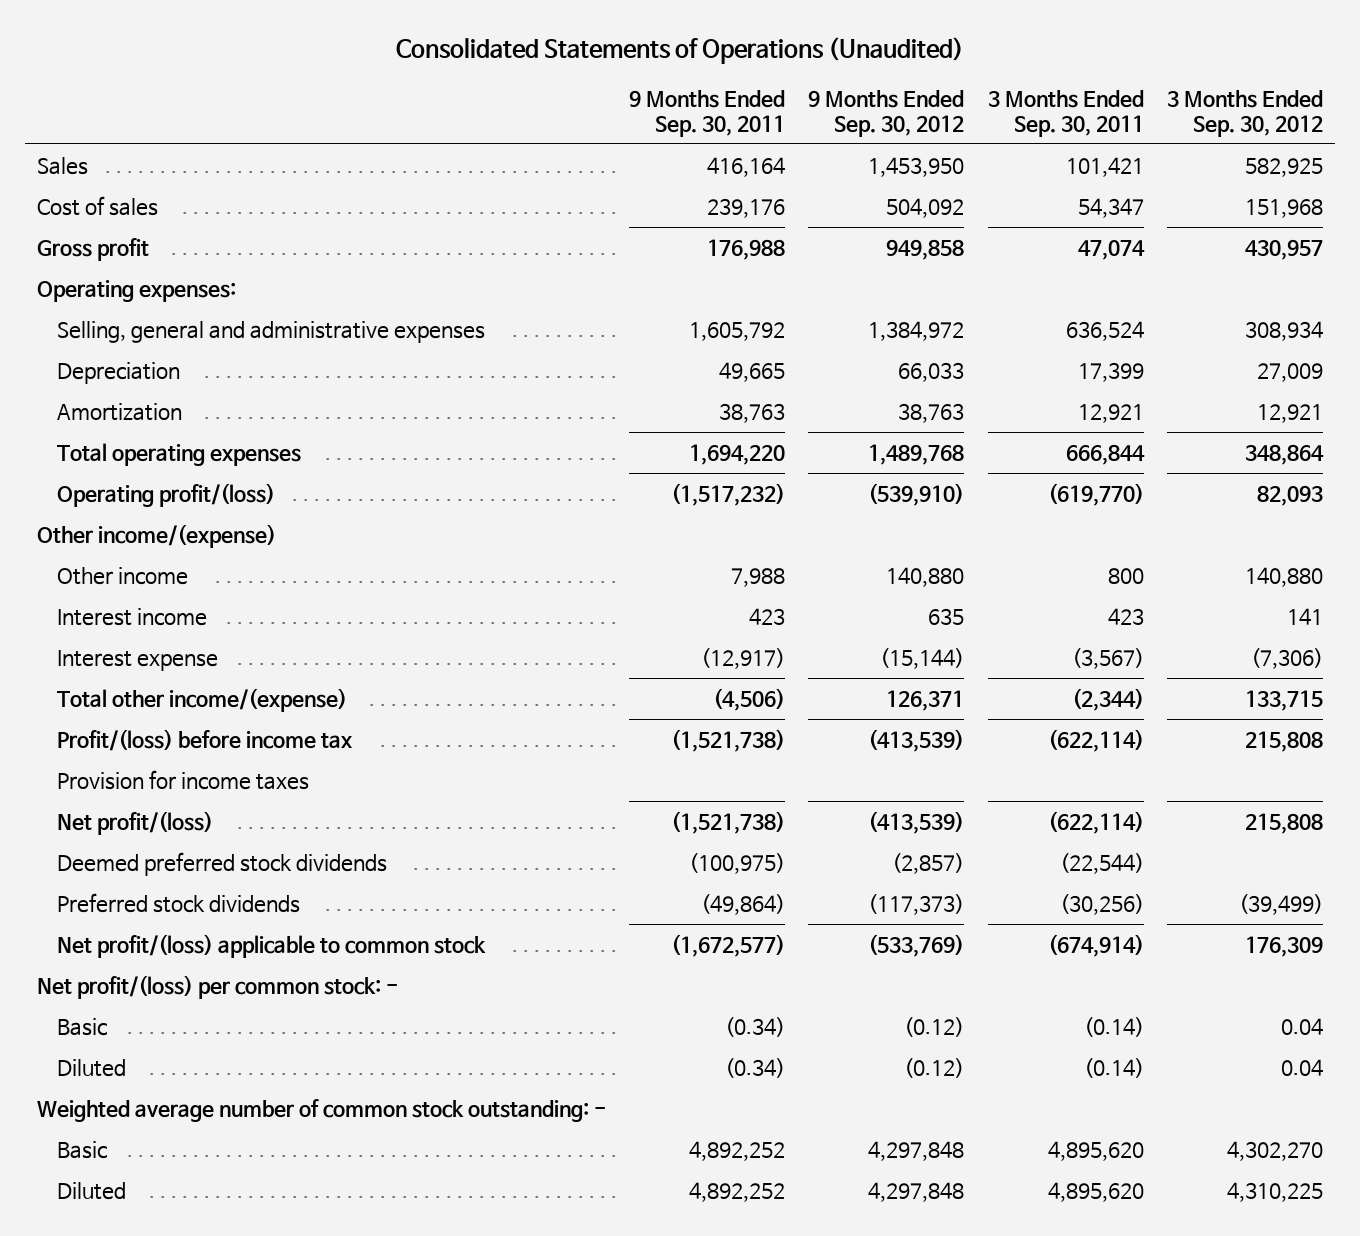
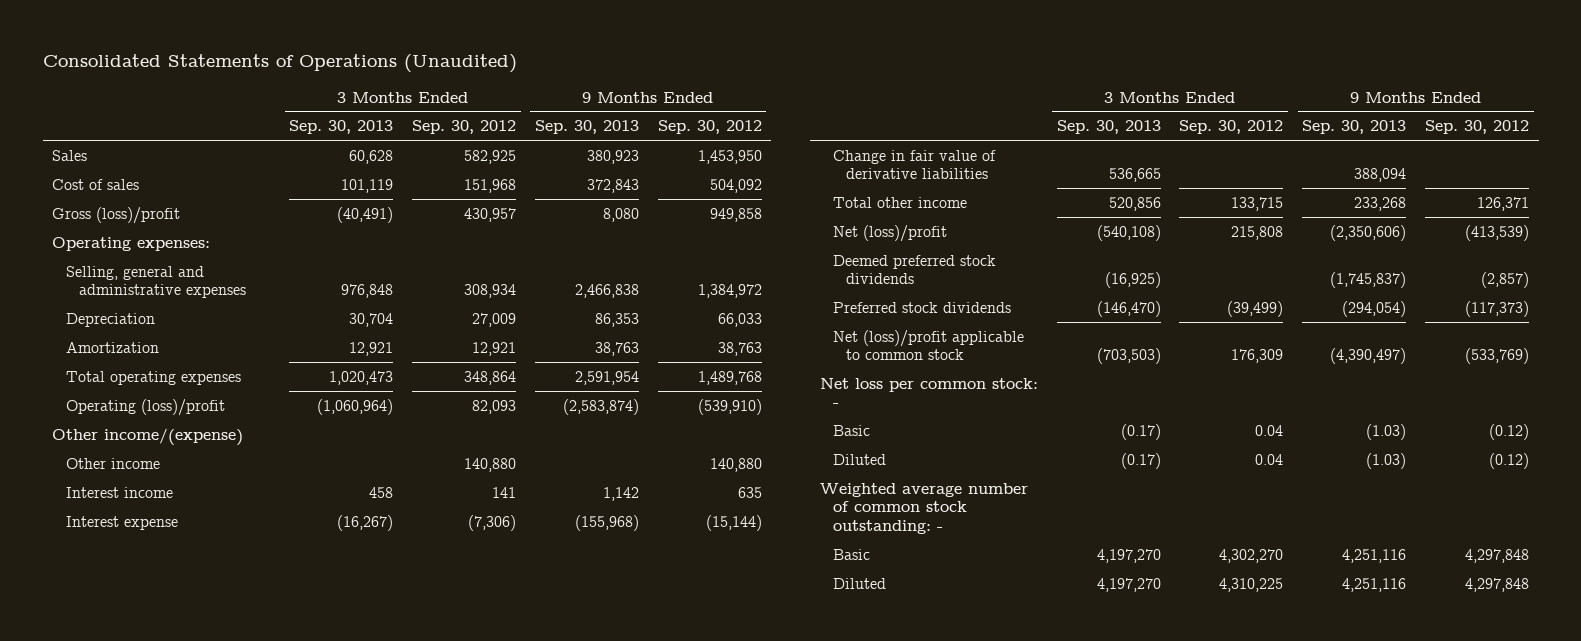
- | 9 Months Ended Sep. 30, 2011 | 9 Months Ended Sep. 30, 2012 | 3 Months Ended Sep. 30, 2011 | 3 Months Ended Sep. 30, 2012
+ | 3 Months Ended Sep. 30, 2013 | 3 Months Ended Sep. 30, 2012 | 9 Months Ended Sep. 30, 2013 | 9 Months Ended Sep. 30, 2012
- Gross profit | 176,988 | 949,858 | 47,074 | 430,957
+ Gross (loss)/profit | (40,491) | 430,957 | 8,080 | 949,858
- Operating profit/(loss) | (1,517,232) | (539,910) | (619,770) | 82,093
+ Operating (loss)/profit | (1,060,964) | 82,093 | (2,583,874) | (539,910)
- Total other income/(expense) | (4,506) | 126,371 | (2,344) | 133,715
- Profit/(loss) before income tax | (1,521,738) | (413,539) | (622,114) | 215,808
- Provision for income taxes
- Net profit/(loss) | (1,521,738) | (413,539) | (622,114) | 215,808
+ Change in fair value of derivative liabilities | 536,665 | | 388,094 |
+ Total other income | 520,856 | 133,715 | 233,268 | 126,371
+ Net (loss)/profit | (540,108) | 215,808 | (2,350,606) | (413,539)
- Net profit/(loss) applicable to common stock | (1,672,577) | (533,769) | (674,914) | 176,309
- Net profit/(loss) per common stock: -
+ Net (loss)/profit applicable to common stock | (703,503) | 176,309 | (4,390,497) | (533,769)
+ Net loss per common stock: -

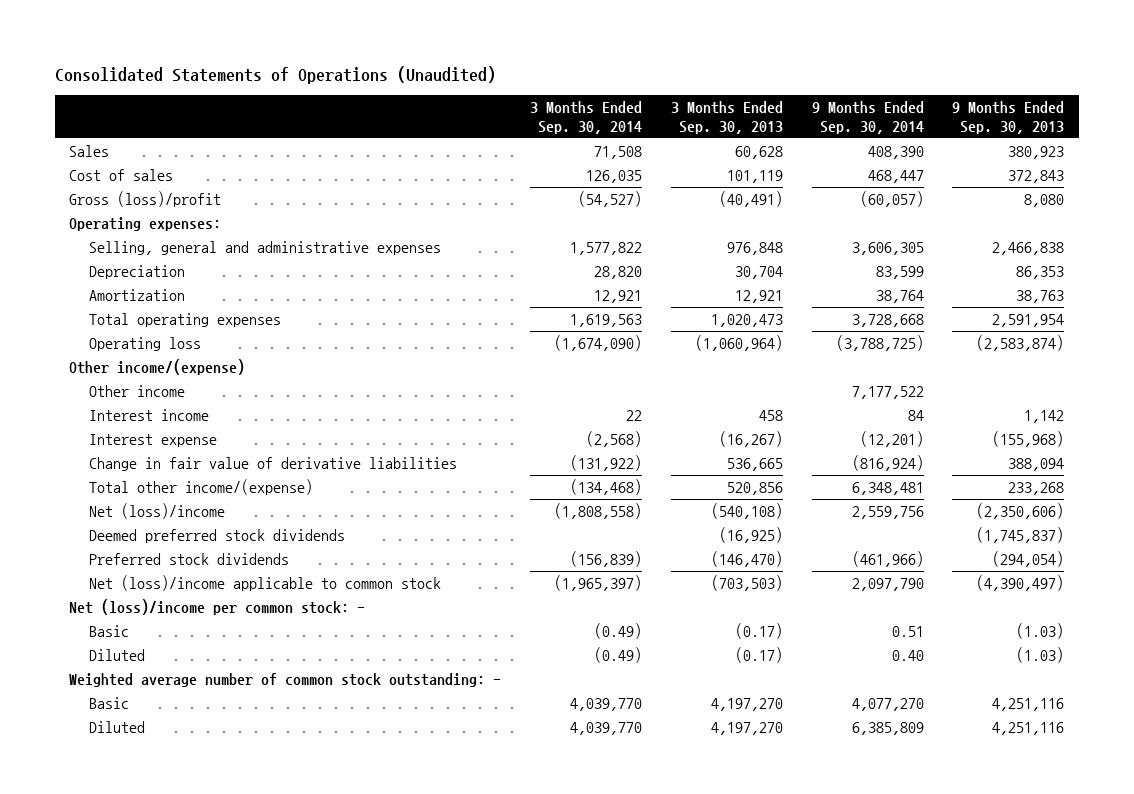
- | 3 Months Ended Sep. 30, 2013 | 3 Months Ended Sep. 30, 2012 | 9 Months Ended Sep. 30, 2013 | 9 Months Ended Sep. 30, 2012
+ | 3 Months Ended Sep. 30, 2014 | 3 Months Ended Sep. 30, 2013 | 9 Months Ended Sep. 30, 2014 | 9 Months Ended Sep. 30, 2013
- Operating (loss)/profit | (1,060,964) | 82,093 | (2,583,874) | (539,910)
+ Operating loss | (1,674,090) | (1,060,964) | (3,788,725) | (2,583,874)
- Total other income | 520,856 | 133,715 | 233,268 | 126,371
- Net (loss)/profit | (540,108) | 215,808 | (2,350,606) | (413,539)
+ Total other income/(expense) | (134,468) | 520,856 | 6,348,481 | 233,268
+ Net (loss)/income | (1,808,558) | (540,108) | 2,559,756 | (2,350,606)
- Net (loss)/profit applicable to common stock | (703,503) | 176,309 | (4,390,497) | (533,769)
- Net loss per common stock: -
+ Net (loss)/income applicable to common stock | (1,965,397) | (703,503) | 2,097,790 | (4,390,497)
+ Net (loss)/income per common stock: -

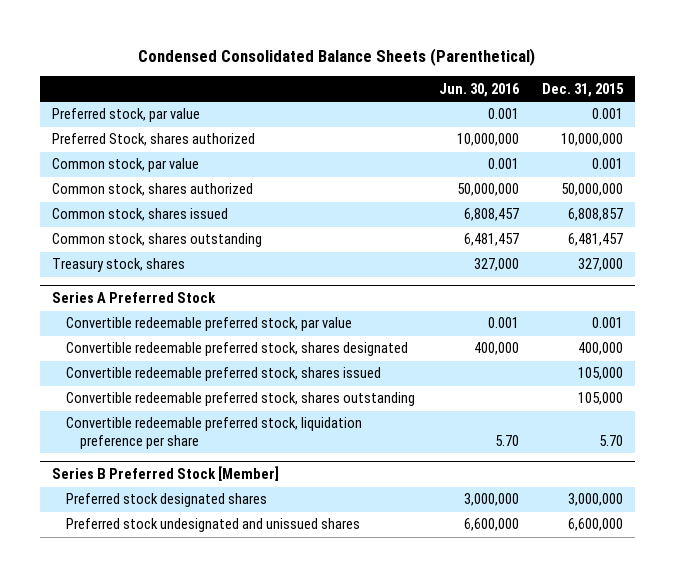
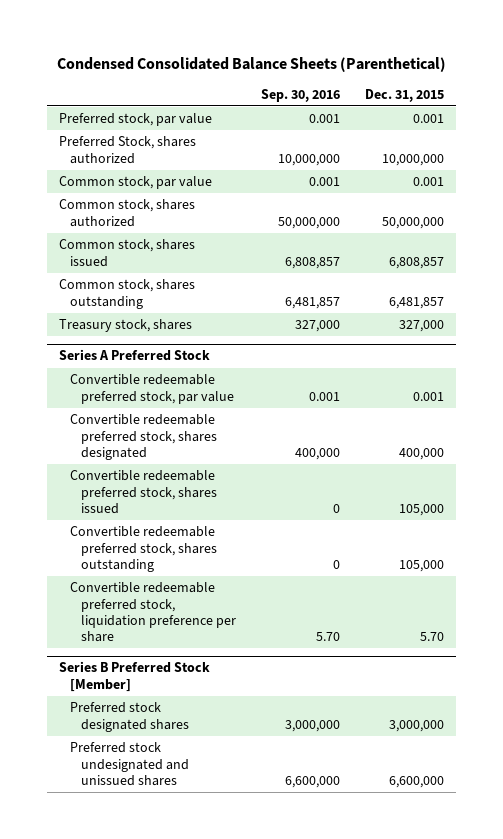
- | Jun. 30, 2016 | Dec. 31, 2015
+ | Sep. 30, 2016 | Dec. 31, 2015
- Common stock, shares outstanding | 6,481,457 | 6,481,457
+ Common stock, shares outstanding | 6,481,857 | 6,481,857

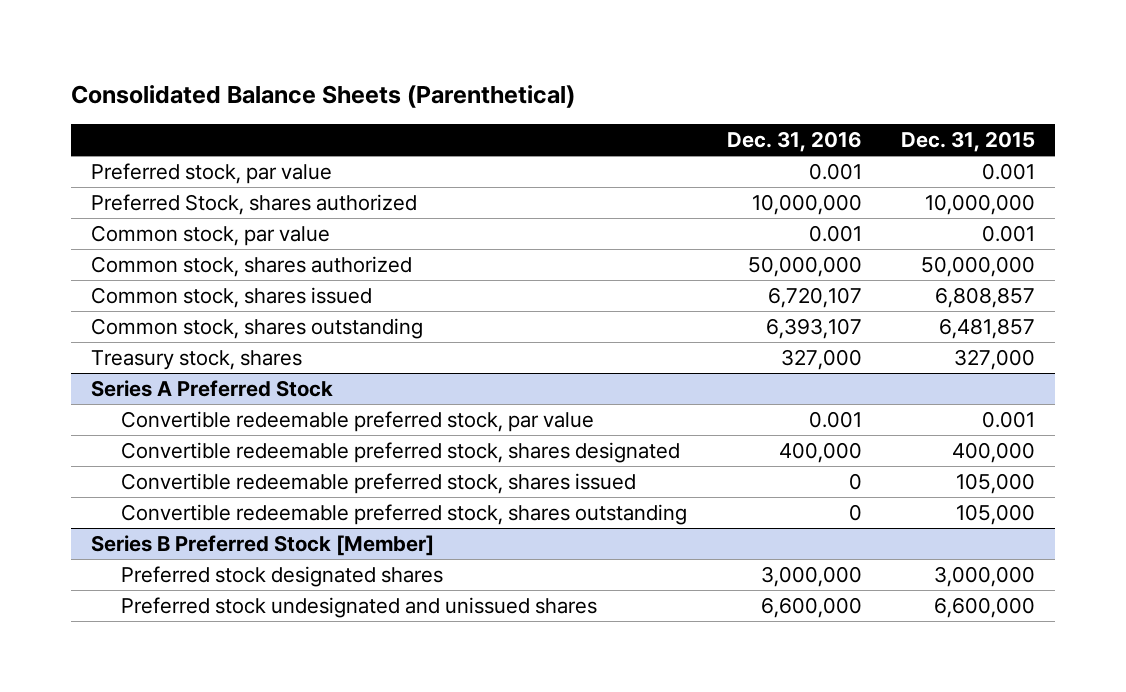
- Condensed Consolidated Balance Sheets (Parenthetical)
+ Consolidated Balance Sheets (Parenthetical)
- | Sep. 30, 2016 | Dec. 31, 2015
+ | Dec. 31, 2016 | Dec. 31, 2015
@ Series A Preferred Stock
- Convertible redeemable preferred stock, liquidation preference per share | 5.70 | 5.70

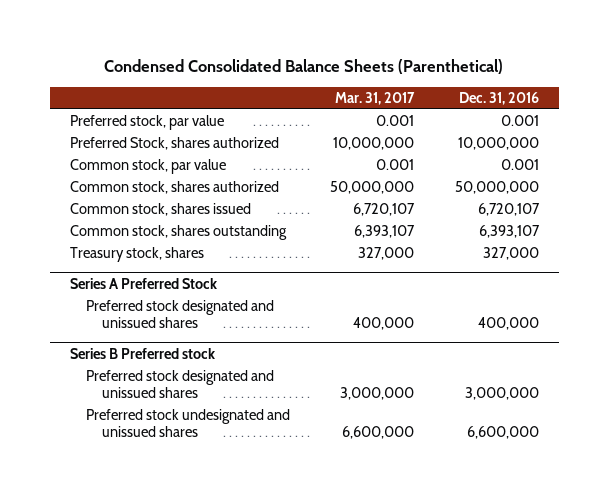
- Consolidated Balance Sheets (Parenthetical)
+ Condensed Consolidated Balance Sheets (Parenthetical)
- | Dec. 31, 2016 | Dec. 31, 2015
+ | Mar. 31, 2017 | Dec. 31, 2016
@ Series A Preferred Stock
- Convertible redeemable preferred stock, par value | 0.001 | 0.001
- Convertible redeemable preferred stock, shares designated | 400,000 | 400,000
- Convertible redeemable preferred stock, shares issued | 0 | 105,000
- Convertible redeemable preferred stock, shares outstanding | 0 | 105,000
- Series B Preferred Stock [Member]
- Preferred stock designated shares | 3,000,000 | 3,000,000
@ Series A Preferred Stock
+ Preferred stock designated and unissued shares | 400,000 | 400,000
+ Series B Preferred stock
+ Preferred stock designated and unissued shares | 3,000,000 | 3,000,000

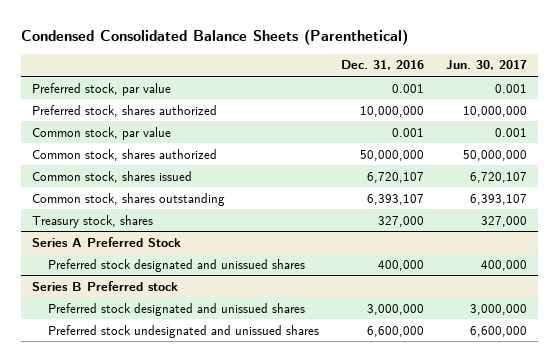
- | Mar. 31, 2017 | Dec. 31, 2016
+ | Dec. 31, 2016 | Jun. 30, 2017
- Preferred Stock, shares authorized | 10,000,000 | 10,000,000
+ Preferred stock, shares authorized | 10,000,000 | 10,000,000

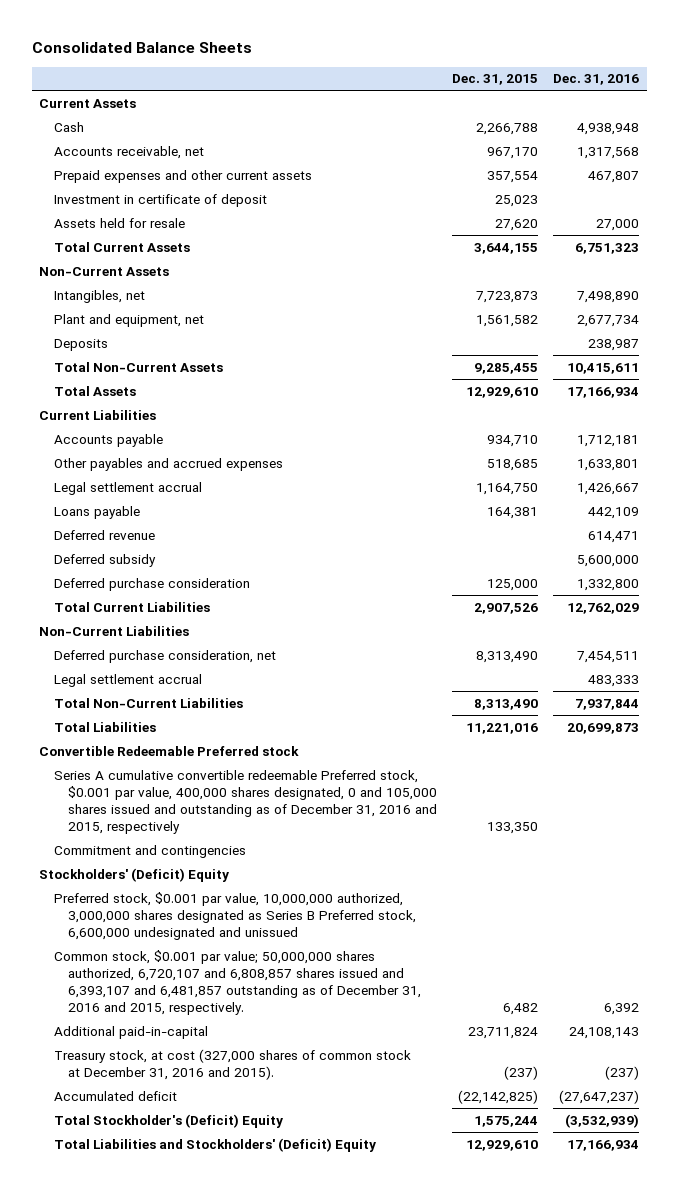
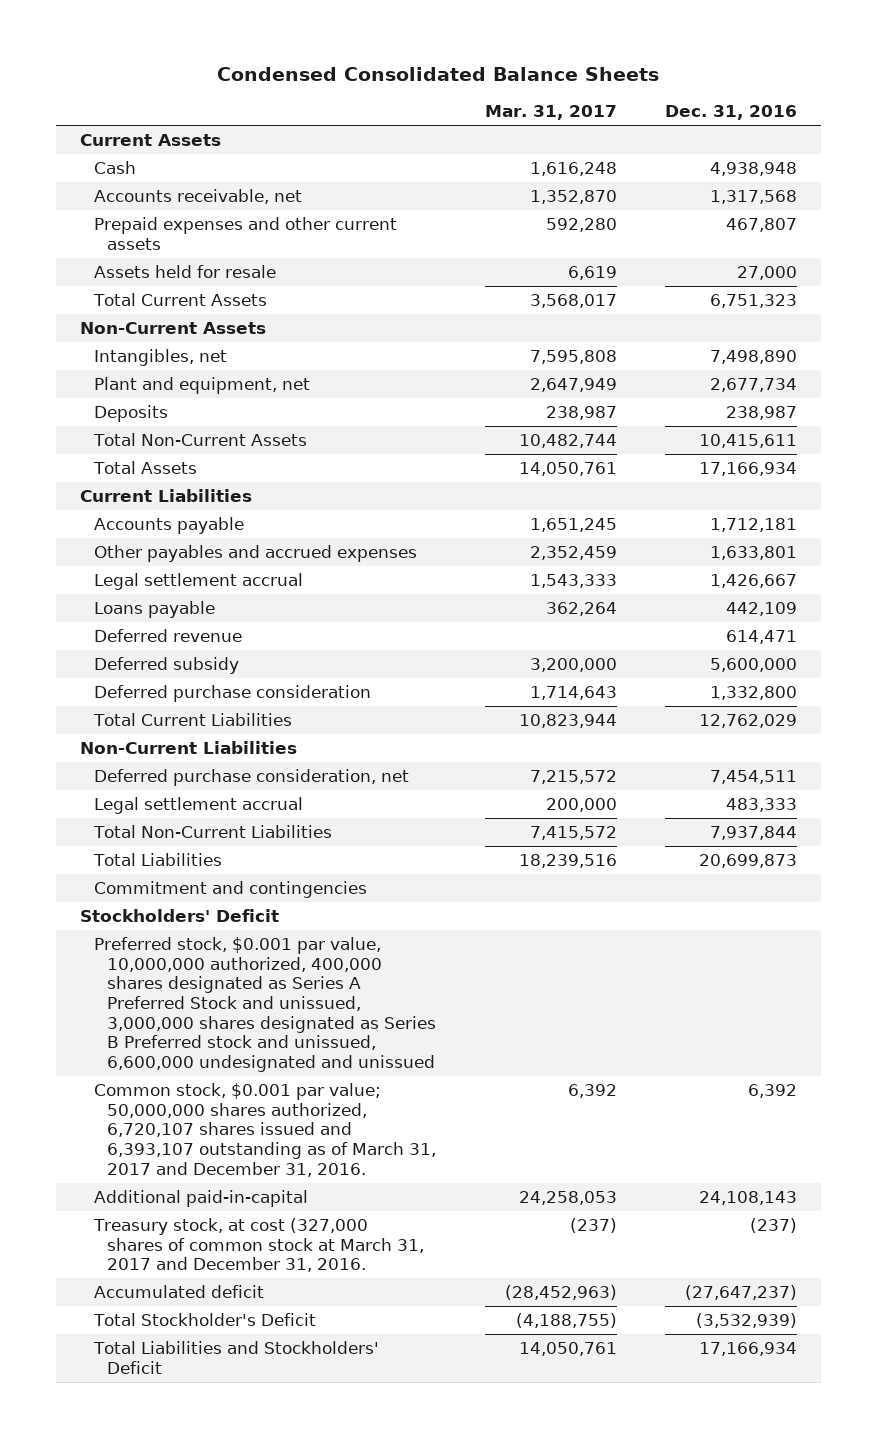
- Consolidated Balance Sheets
+ Condensed Consolidated Balance Sheets
- | Dec. 31, 2015 | Dec. 31, 2016
+ | Mar. 31, 2017 | Dec. 31, 2016
- Investment in certificate of deposit | 25,023 |
- Convertible Redeemable Preferred stock
- Series A cumulative convertible redeemable Preferred stock, $0.001 par value, 400,000 shares designated, 0 and 105,000 shares issued and outstanding as of December 31, 2016 and 2015, respectively | 133,350 |
- Stockholders' (Deficit) Equity
- Preferred stock, $0.001 par value, 10,000,000 authorized, 3,000,000 shares designated as Series B Preferred stock, 6,600,000 undesignated and unissued
- Common stock, $0.001 par value; 50,000,000 shares authorized, 6,720,107 and 6,808,857 shares issued and 6,393,107 and 6,481,857 outstanding as of December 31, 2016 and 2015, respectively. | 6,482 | 6,392
+ Stockholders' Deficit
+ Preferred stock, $0.001 par value, 10,000,000 authorized, 400,000 shares designated as Series A Preferred Stock and unissued, 3,000,000 shares designated as Series B Preferred stock and unissued, 6,600,000 undesignated and unissued
+ Common stock, $0.001 par value; 50,000,000 shares authorized, 6,720,107 shares issued and 6,393,107 outstanding as of March 31, 2017 and December 31, 2016. | 6,392 | 6,392
- Treasury stock, at cost (327,000 shares of common stock at December 31, 2016 and 2015). | (237) | (237)
+ Treasury stock, at cost (327,000 shares of common stock at March 31, 2017 and December 31, 2016. | (237) | (237)
- Total Stockholder's (Deficit) Equity | 1,575,244 | (3,532,939)
- Total Liabilities and Stockholders' (Deficit) Equity | 12,929,610 | 17,166,934
+ Total Stockholder's Deficit | (4,188,755) | (3,532,939)
+ Total Liabilities and Stockholders' Deficit | 14,050,761 | 17,166,934

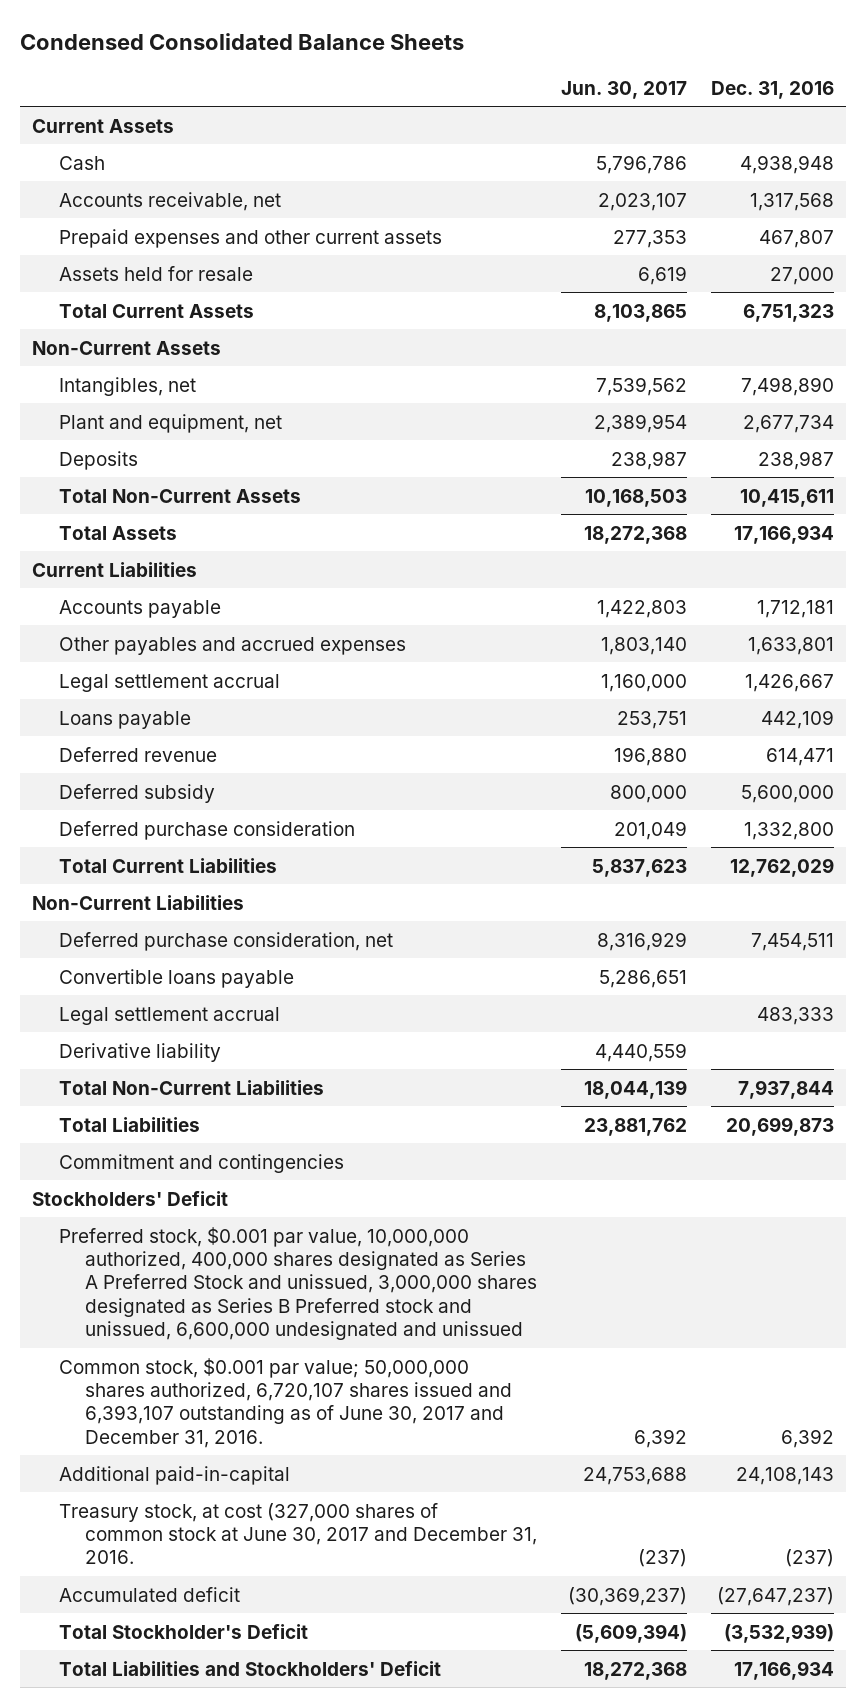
- | Mar. 31, 2017 | Dec. 31, 2016
+ | Jun. 30, 2017 | Dec. 31, 2016
+ Convertible loans payable | 5,286,651 |
+ Derivative liability | 4,440,559 |
- Common stock, $0.001 par value; 50,000,000 shares authorized, 6,720,107 shares issued and 6,393,107 outstanding as of March 31, 2017 and December 31, 2016. | 6,392 | 6,392
+ Common stock, $0.001 par value; 50,000,000 shares authorized, 6,720,107 shares issued and 6,393,107 outstanding as of June 30, 2017 and December 31, 2016. | 6,392 | 6,392
- Treasury stock, at cost (327,000 shares of common stock at March 31, 2017 and December 31, 2016. | (237) | (237)
+ Treasury stock, at cost (327,000 shares of common stock at June 30, 2017 and December 31, 2016. | (237) | (237)

